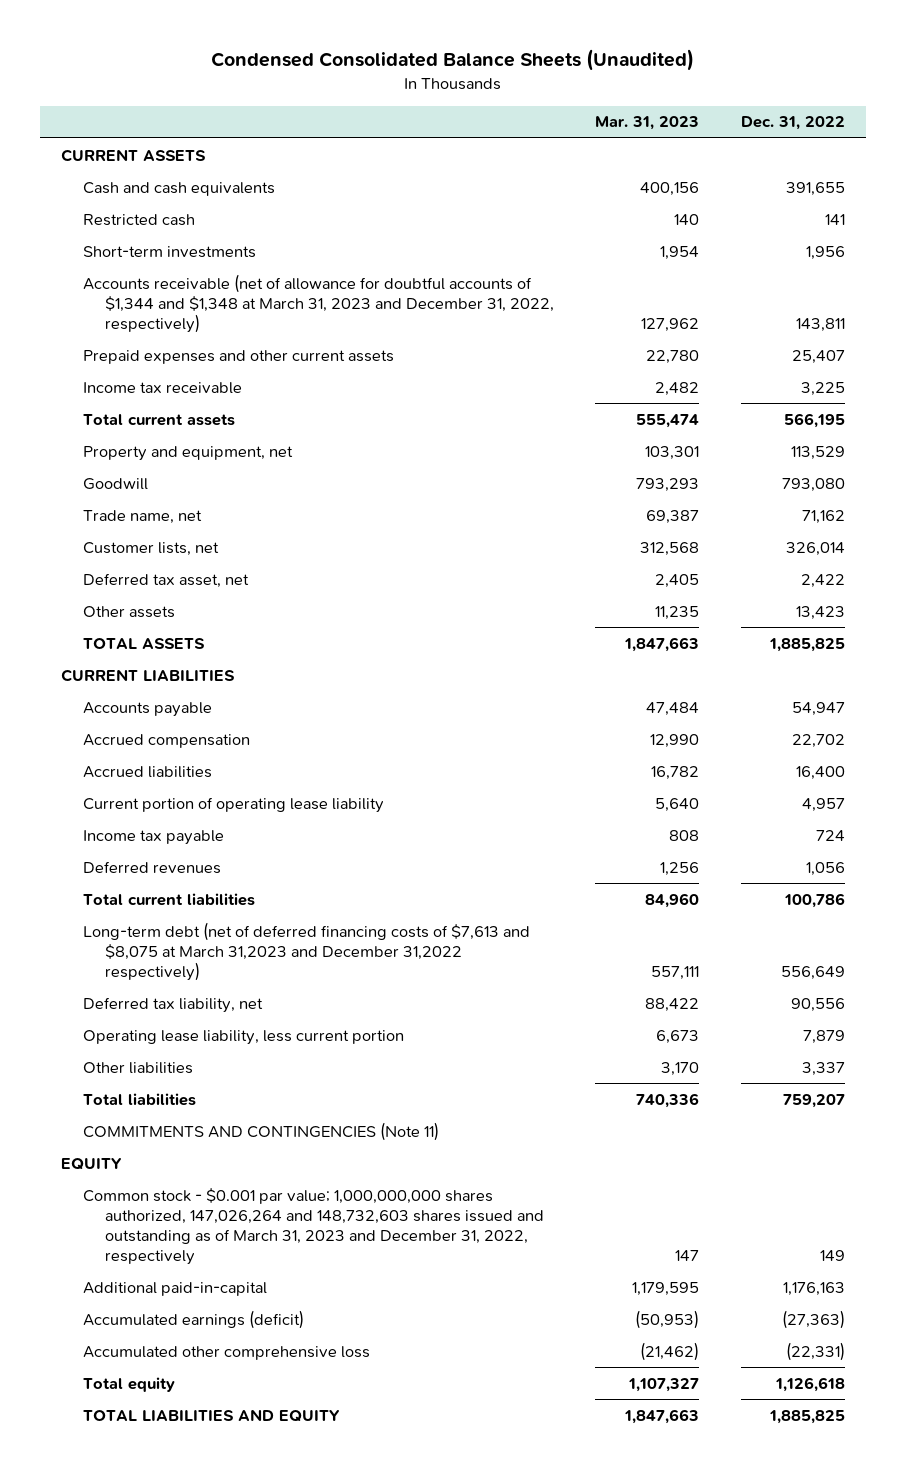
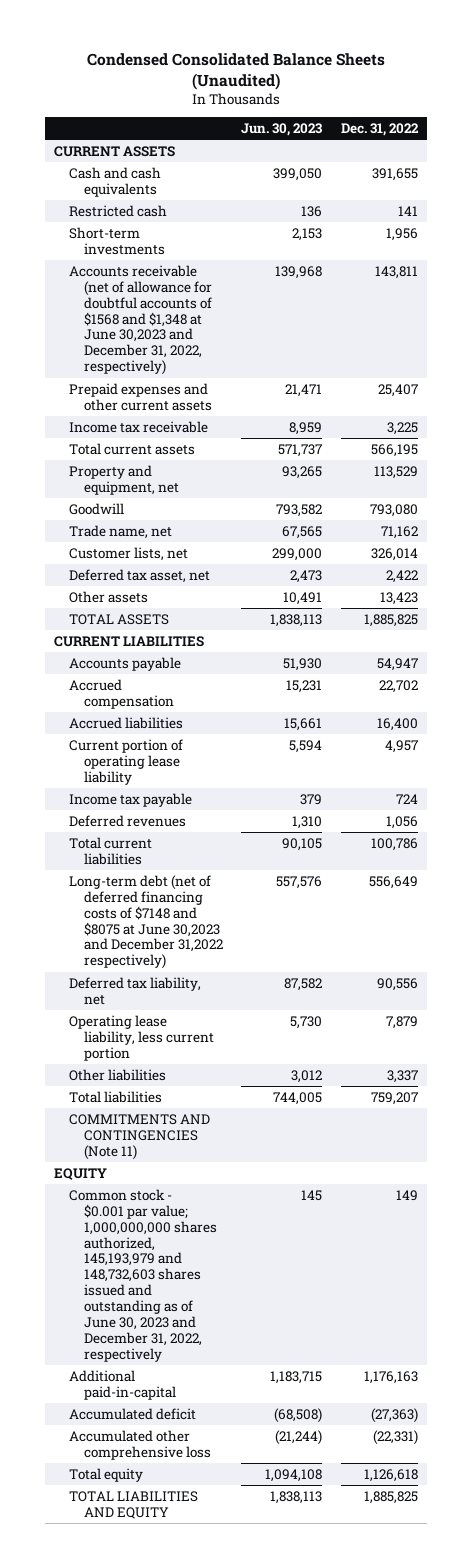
- | Mar. 31, 2023 | Dec. 31, 2022
+ | Jun. 30, 2023 | Dec. 31, 2022
- Accounts receivable (net of allowance for doubtful accounts of $1,344 and $1,348 at March 31, 2023 and December 31, 2022, respectively) | 127,962 | 143,811
+ Accounts receivable (net of allowance for doubtful accounts of $1568 and $1,348 at June 30,2023 and December 31, 2022, respectively) | 139,968 | 143,811
- Long-term debt (net of deferred financing costs of $7,613 and $8,075 at March 31,2023 and December 31,2022 respectively) | 557,111 | 556,649
+ Long-term debt (net of deferred financing costs of $7148 and $8075 at June 30,2023 and December 31,2022 respectively) | 557,576 | 556,649
- Common stock - $0.001 par value; 1,000,000,000 shares authorized, 147,026,264 and 148,732,603 shares issued and outstanding as of March 31, 2023 and December 31, 2022, respectively | 147 | 149
+ Common stock - $0.001 par value; 1,000,000,000 shares authorized, 145,193,979 and 148,732,603 shares issued and outstanding as of June 30, 2023 and December 31, 2022, respectively | 145 | 149
- Accumulated earnings (deficit) | (50,953) | (27,363)
+ Accumulated deficit | (68,508) | (27,363)

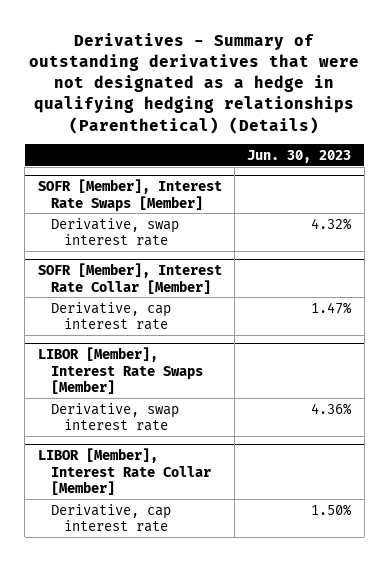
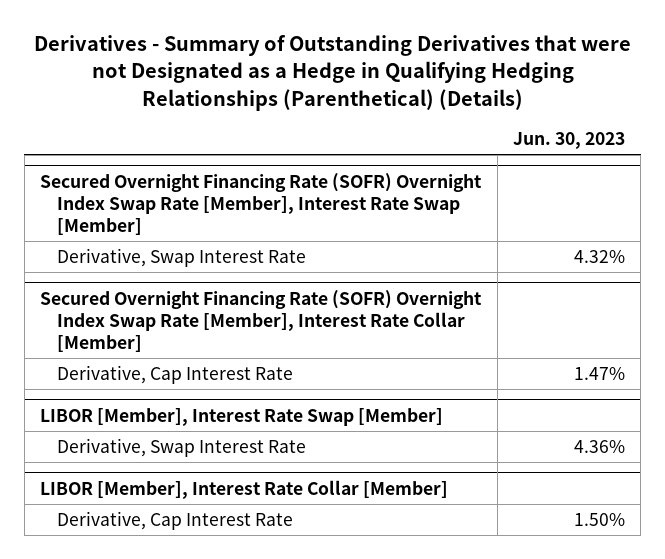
- Derivatives - Summary of outstanding derivatives that were not designated as a hedge in qualifying hedging relationships (Parenthetical) (Details)
+ Derivatives - Summary of Outstanding Derivatives that were not Designated as a Hedge in Qualifying Hedging Relationships (Parenthetical) (Details)
- SOFR [Member], Interest Rate Swaps [Member]
- Derivative, swap interest rate | 4.32%
- SOFR [Member], Interest Rate Collar [Member]
- Derivative, cap interest rate | 1.47%
- LIBOR [Member], Interest Rate Swaps [Member]
- Derivative, swap interest rate | 4.36%
+ Secured Overnight Financing Rate (SOFR) Overnight Index Swap Rate [Member], Interest Rate Swap [Member]
+ Derivative, Swap Interest Rate | 4.32%
+ Secured Overnight Financing Rate (SOFR) Overnight Index Swap Rate [Member], Interest Rate Collar [Member]
+ Derivative, Cap Interest Rate | 1.47%
+ LIBOR [Member], Interest Rate Swap [Member]
+ Derivative, Swap Interest Rate | 4.36%
@ LIBOR [Member], Interest Rate Collar [Member]
- Derivative, cap interest rate | 1.50%
+ Derivative, Cap Interest Rate | 1.50%

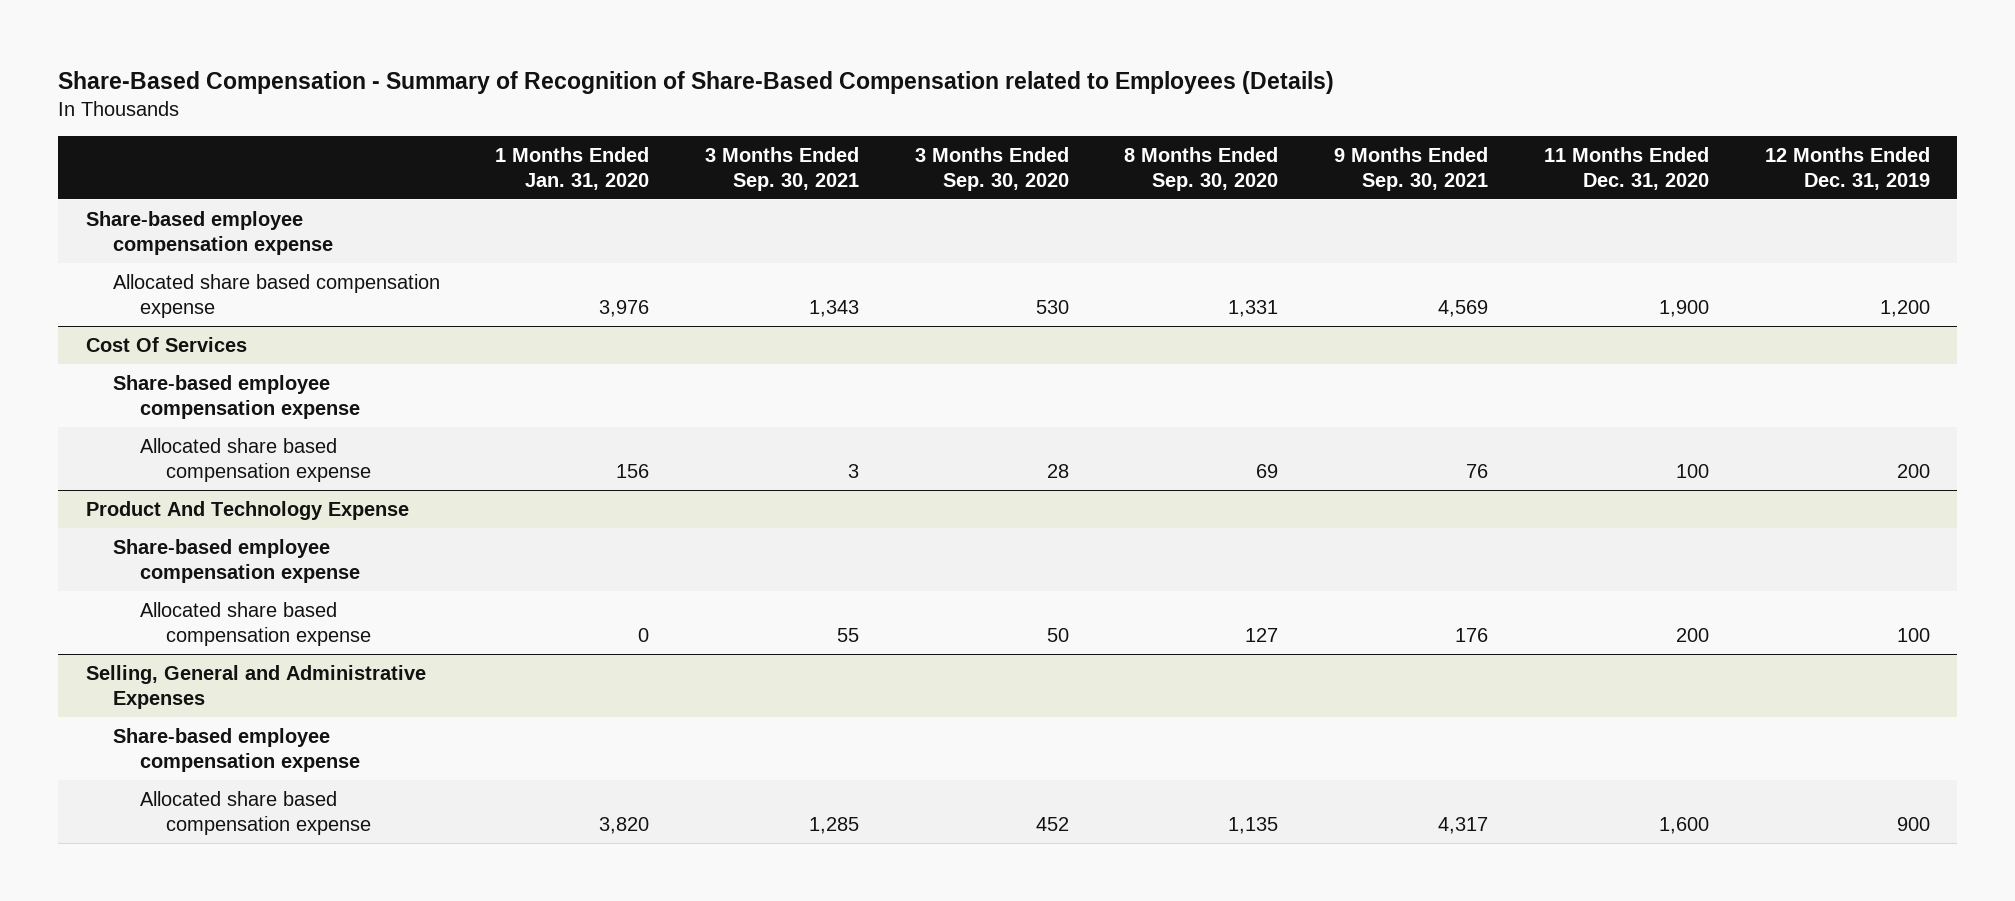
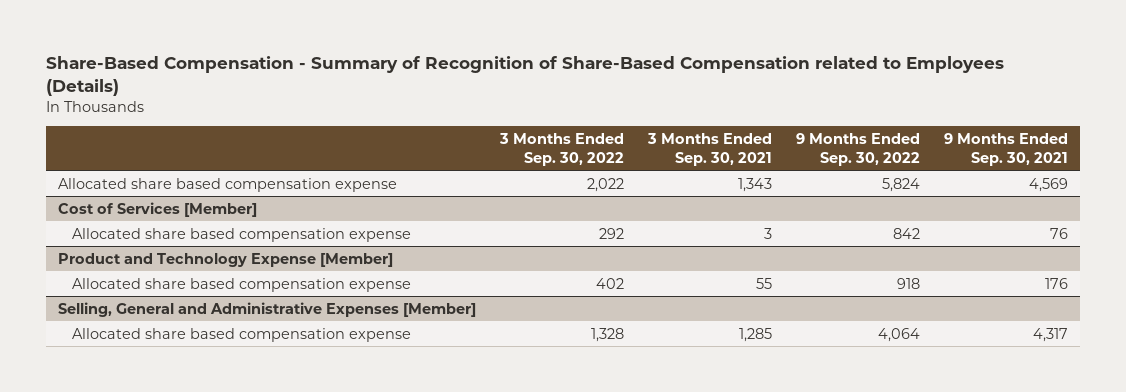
- | 1 Months Ended Jan. 31, 2020 | 3 Months Ended Sep. 30, 2021 | 3 Months Ended Sep. 30, 2020 | 8 Months Ended Sep. 30, 2020 | 9 Months Ended Sep. 30, 2021 | 11 Months Ended Dec. 31, 2020 | 12 Months Ended Dec. 31, 2019
+ | 3 Months Ended Sep. 30, 2022 | 3 Months Ended Sep. 30, 2021 | 9 Months Ended Sep. 30, 2022 | 9 Months Ended Sep. 30, 2021
- Share-based employee compensation expense
- Cost Of Services
- Share-based employee compensation expense
+ Cost of Services [Member]
- Product And Technology Expense
- Share-based employee compensation expense
+ Product and Technology Expense [Member]
- Selling, General and Administrative Expenses
- Share-based employee compensation expense
+ Selling, General and Administrative Expenses [Member]

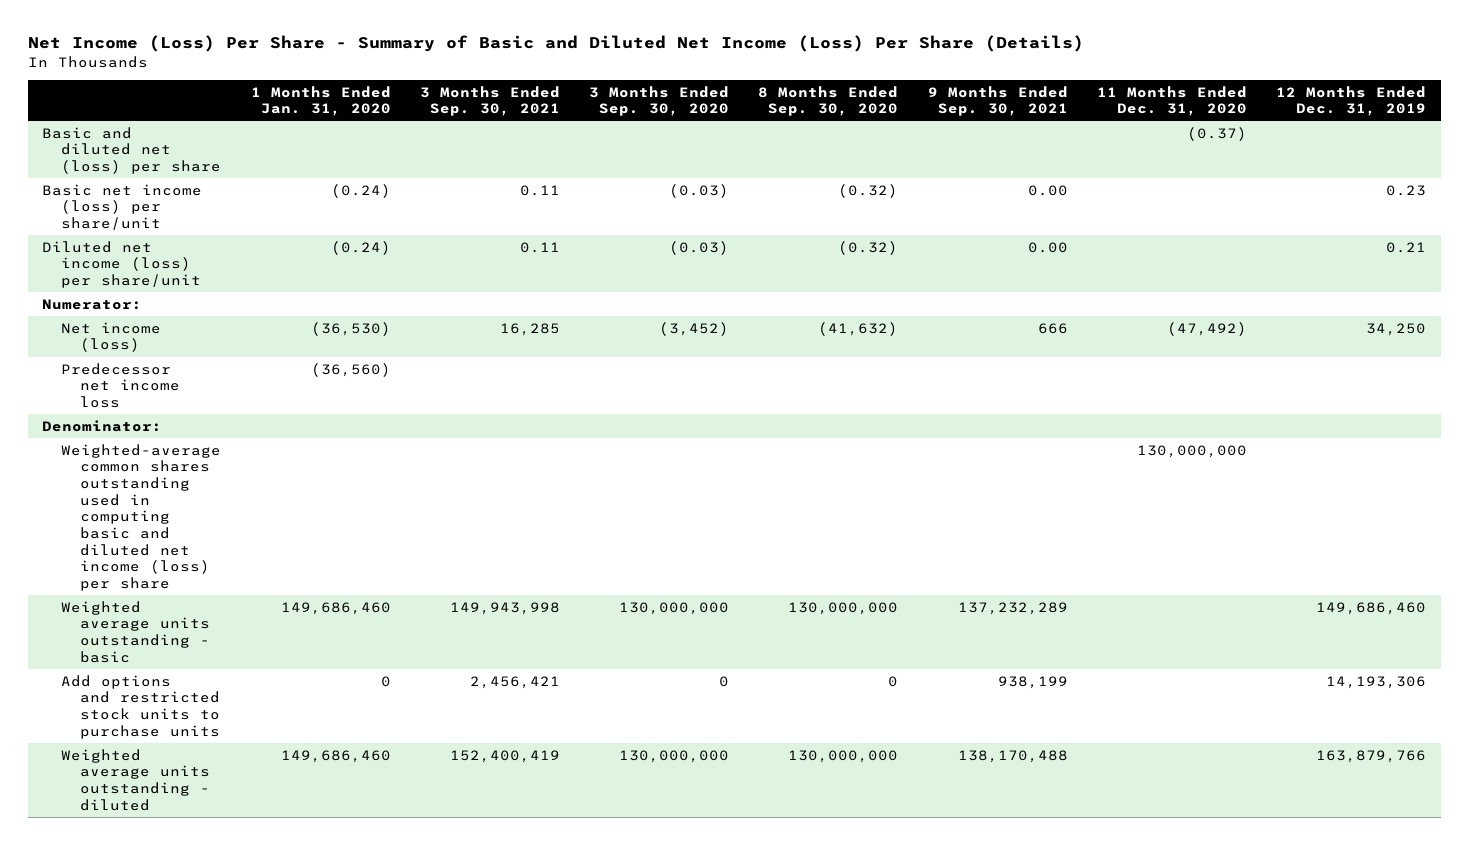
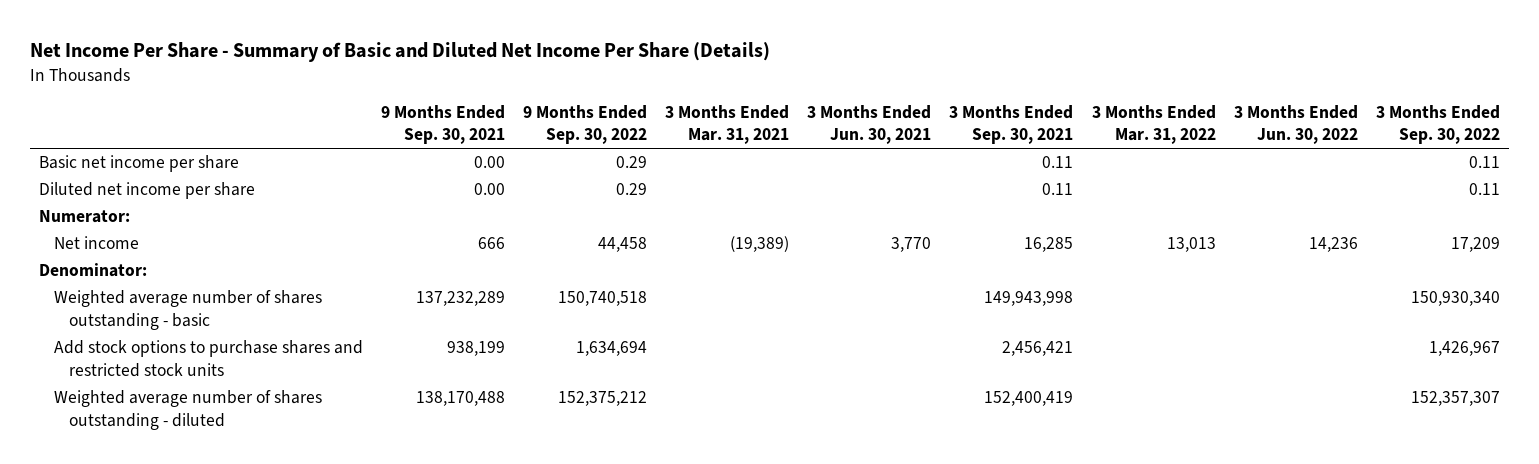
- Net Income (Loss) Per Share - Summary of Basic and Diluted Net Income (Loss) Per Share (Details)
+ Net Income Per Share - Summary of Basic and Diluted Net Income Per Share (Details)
- | 1 Months Ended Jan. 31, 2020 | 3 Months Ended Sep. 30, 2021 | 3 Months Ended Sep. 30, 2020 | 8 Months Ended Sep. 30, 2020 | 9 Months Ended Sep. 30, 2021 | 11 Months Ended Dec. 31, 2020 | 12 Months Ended Dec. 31, 2019
+ | 9 Months Ended Sep. 30, 2021 | 9 Months Ended Sep. 30, 2022 | 3 Months Ended Mar. 31, 2021 | 3 Months Ended Jun. 30, 2021 | 3 Months Ended Sep. 30, 2021 | 3 Months Ended Mar. 31, 2022 | 3 Months Ended Jun. 30, 2022 | 3 Months Ended Sep. 30, 2022
- Basic and diluted net (loss) per share | | | | | | (0.37) |
- Basic net income (loss) per share/unit | (0.24) | 0.11 | (0.03) | (0.32) | 0.00 | | 0.23
- Diluted net income (loss) per share/unit | (0.24) | 0.11 | (0.03) | (0.32) | 0.00 | | 0.21
+ Basic net income per share | 0.00 | 0.29 | | | 0.11 | | | 0.11
+ Diluted net income per share | 0.00 | 0.29 | | | 0.11 | | | 0.11
- Net income (loss) | (36,530) | 16,285 | (3,452) | (41,632) | 666 | (47,492) | 34,250
- Predecessor net income loss | (36,560) | | | | | |
+ Net income | 666 | 44,458 | (19,389) | 3,770 | 16,285 | 13,013 | 14,236 | 17,209
- Weighted-average common shares outstanding used in computing basic and diluted net income (loss) per share | | | | | | 130,000,000 |
- Weighted average units outstanding - basic | 149,686,460 | 149,943,998 | 130,000,000 | 130,000,000 | 137,232,289 | | 149,686,460
- Add options and restricted stock units to purchase units | 0 | 2,456,421 | 0 | 0 | 938,199 | | 14,193,306
- Weighted average units outstanding - diluted | 149,686,460 | 152,400,419 | 130,000,000 | 130,000,000 | 138,170,488 | | 163,879,766
+ Weighted average number of shares outstanding - basic | 137,232,289 | 150,740,518 | | | 149,943,998 | | | 150,930,340
+ Add stock options to purchase shares and restricted stock units | 938,199 | 1,634,694 | | | 2,456,421 | | | 1,426,967
+ Weighted average number of shares outstanding - diluted | 138,170,488 | 152,375,212 | | | 152,400,419 | | | 152,357,307

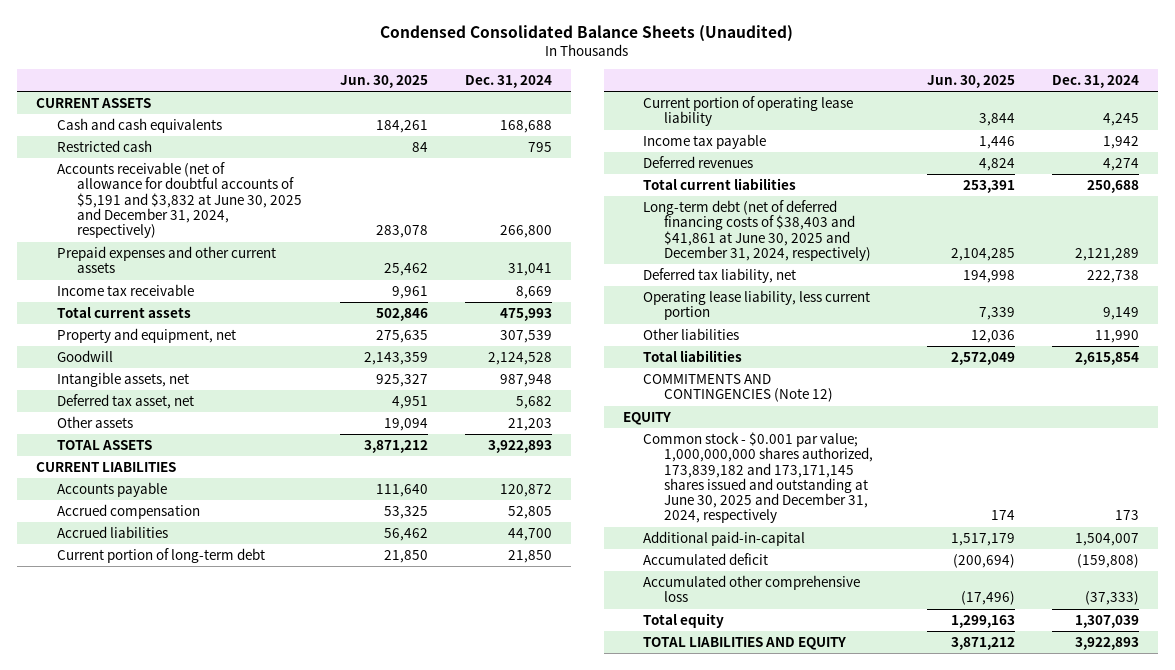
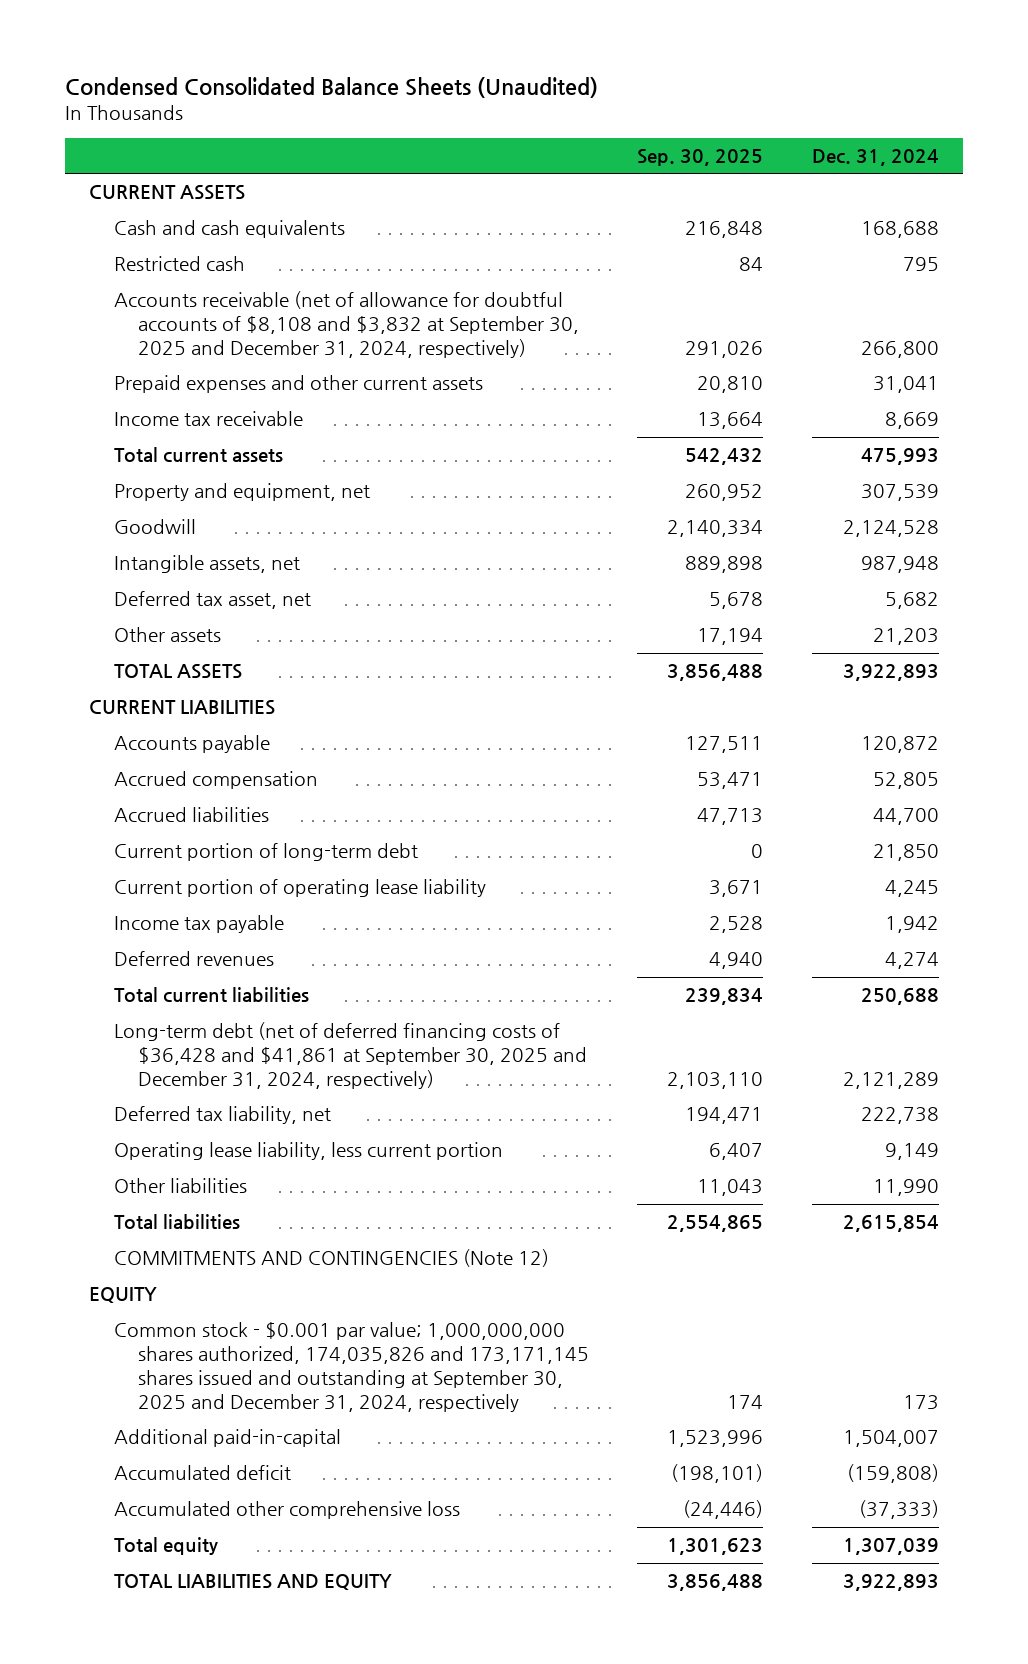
- | Jun. 30, 2025 | Dec. 31, 2024
+ | Sep. 30, 2025 | Dec. 31, 2024
- Accounts receivable (net of allowance for doubtful accounts of $5,191 and $3,832 at June 30, 2025 and December 31, 2024, respectively) | 283,078 | 266,800
+ Accounts receivable (net of allowance for doubtful accounts of $8,108 and $3,832 at September 30, 2025 and December 31, 2024, respectively) | 291,026 | 266,800
- Long-term debt (net of deferred financing costs of $38,403 and $41,861 at June 30, 2025 and December 31, 2024, respectively) | 2,104,285 | 2,121,289
+ Long-term debt (net of deferred financing costs of $36,428 and $41,861 at September 30, 2025 and December 31, 2024, respectively) | 2,103,110 | 2,121,289
- Common stock - $0.001 par value; 1,000,000,000 shares authorized, 173,839,182 and 173,171,145 shares issued and outstanding at June 30, 2025 and December 31, 2024, respectively | 174 | 173
+ Common stock - $0.001 par value; 1,000,000,000 shares authorized, 174,035,826 and 173,171,145 shares issued and outstanding at September 30, 2025 and December 31, 2024, respectively | 174 | 173

